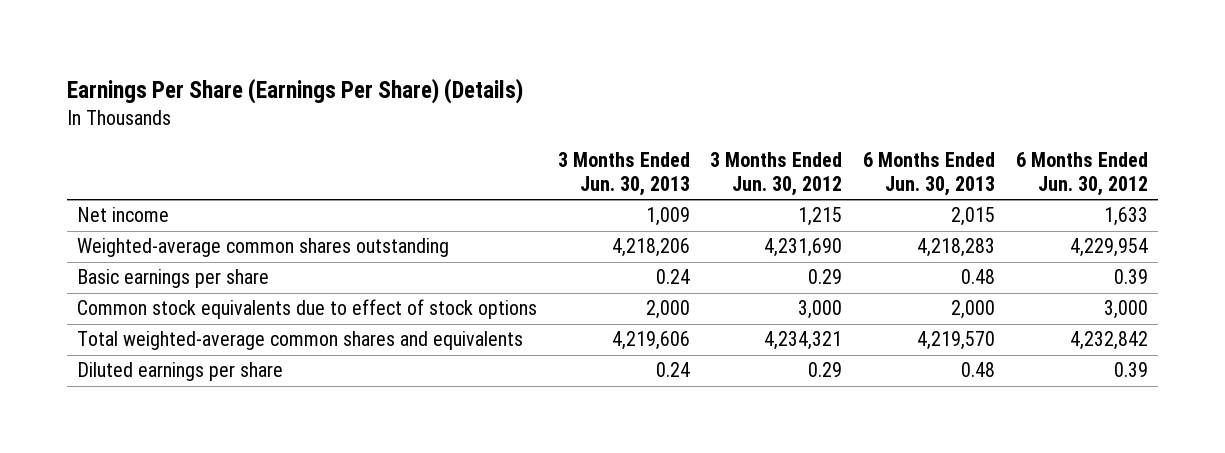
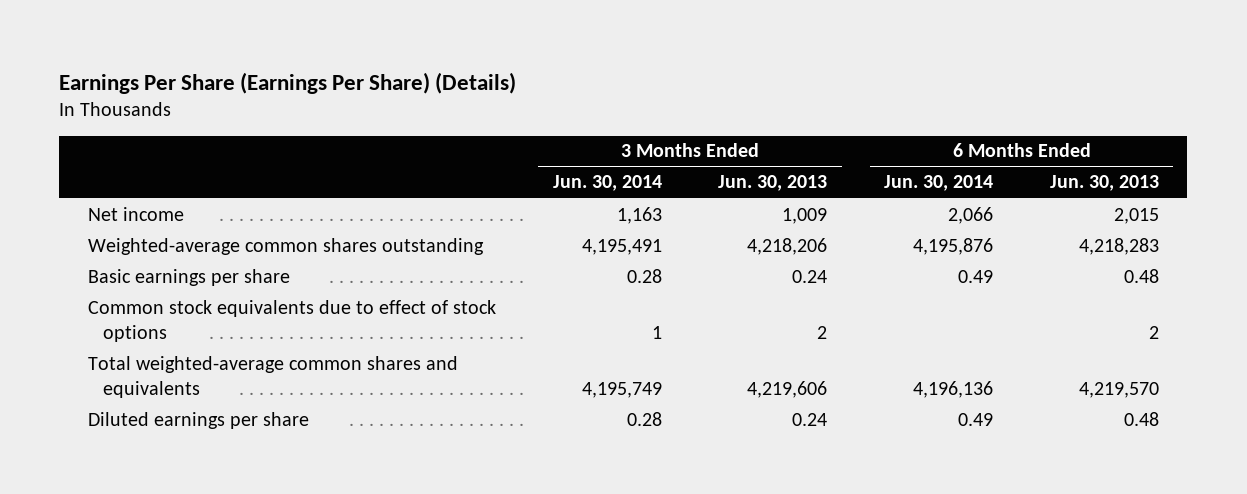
- | 3 Months Ended Jun. 30, 2013 | 3 Months Ended Jun. 30, 2012 | 6 Months Ended Jun. 30, 2013 | 6 Months Ended Jun. 30, 2012
+ | 3 Months Ended Jun. 30, 2014 | 3 Months Ended Jun. 30, 2013 | 6 Months Ended Jun. 30, 2014 | 6 Months Ended Jun. 30, 2013
- Common stock equivalents due to effect of stock options | 2,000 | 3,000 | 2,000 | 3,000
+ Common stock equivalents due to effect of stock options | 1 | 2 | | 2

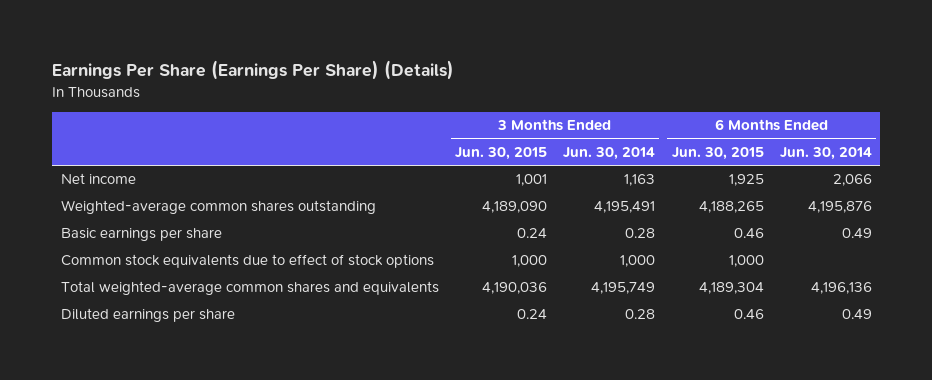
- | 3 Months Ended Jun. 30, 2014 | 3 Months Ended Jun. 30, 2013 | 6 Months Ended Jun. 30, 2014 | 6 Months Ended Jun. 30, 2013
+ | 3 Months Ended Jun. 30, 2015 | 3 Months Ended Jun. 30, 2014 | 6 Months Ended Jun. 30, 2015 | 6 Months Ended Jun. 30, 2014
- Common stock equivalents due to effect of stock options | 1 | 2 | | 2
+ Common stock equivalents due to effect of stock options | 1,000 | 1,000 | 1,000 |

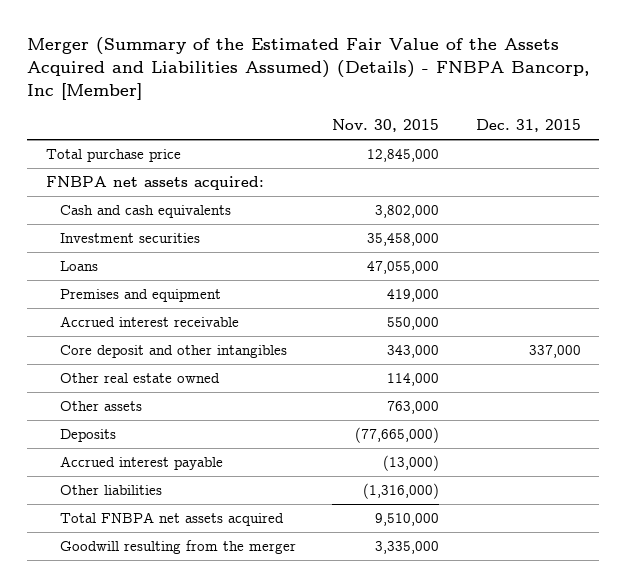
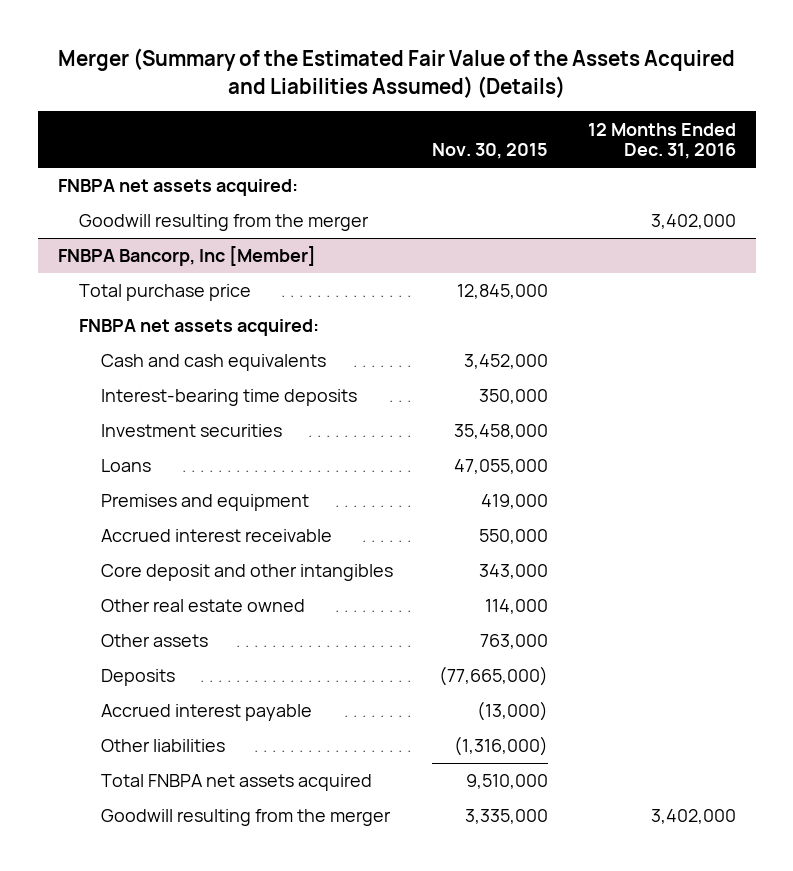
- Merger (Summary of the Estimated Fair Value of the Assets Acquired and Liabilities Assumed) (Details) - FNBPA Bancorp, Inc [Member]
+ Merger (Summary of the Estimated Fair Value of the Assets Acquired and Liabilities Assumed) (Details)
- | Nov. 30, 2015 | Dec. 31, 2015
+ | Nov. 30, 2015 | 12 Months Ended Dec. 31, 2016
+ FNBPA net assets acquired:
+ Goodwill resulting from the merger | | 3,402,000
+ FNBPA Bancorp, Inc [Member]
- Cash and cash equivalents | 3,802,000 |
+ Cash and cash equivalents | 3,452,000 |
+ Interest-bearing time deposits | 350,000 |

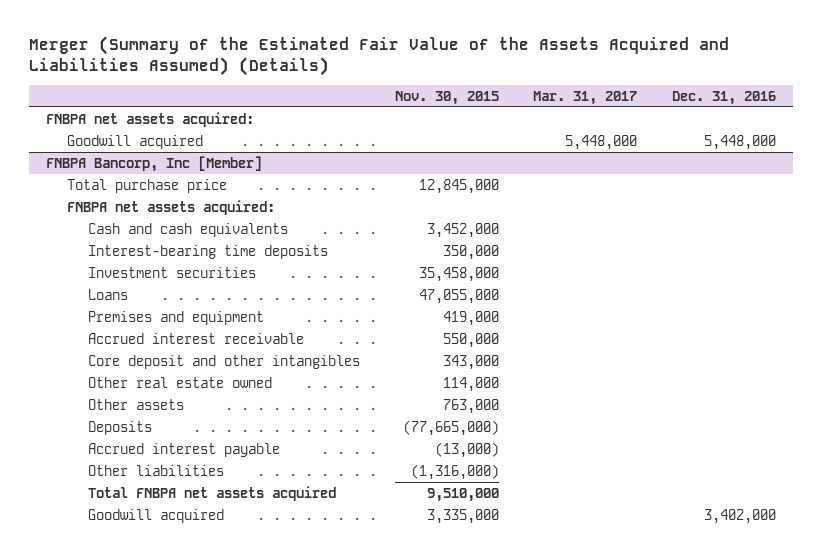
- | Nov. 30, 2015 | 12 Months Ended Dec. 31, 2016
+ | Nov. 30, 2015 | Mar. 31, 2017 | Dec. 31, 2016
- Goodwill resulting from the merger | | 3,402,000
+ Goodwill acquired | | 5,448,000 | 5,448,000
@ FNBPA Bancorp, Inc [Member]
- Goodwill resulting from the merger | 3,335,000 | 3,402,000
+ Goodwill acquired | 3,335,000 | | 3,402,000

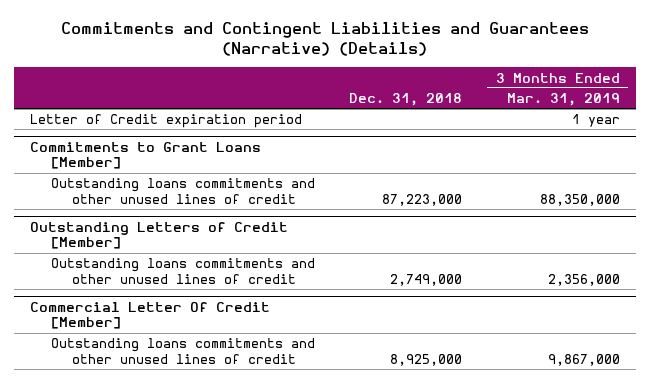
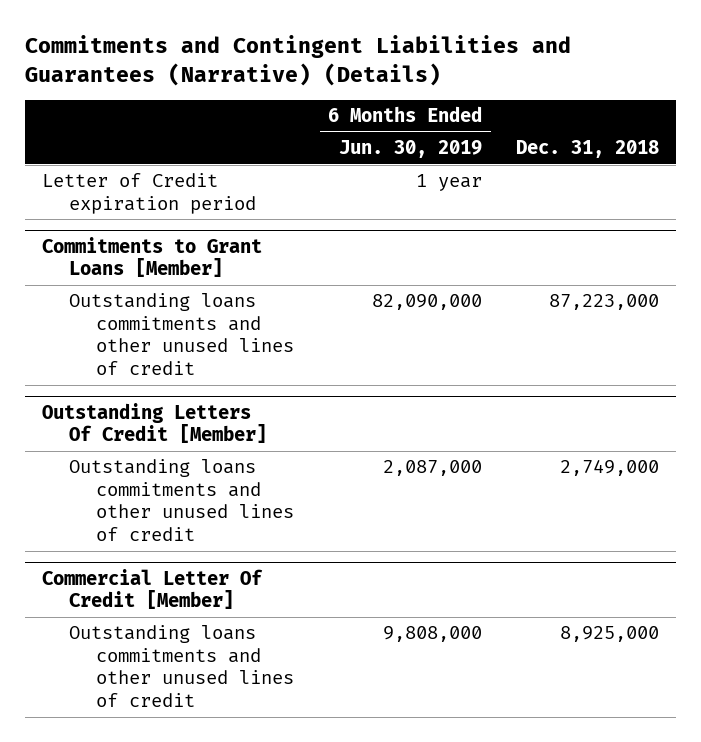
- | Dec. 31, 2018 | 3 Months Ended Mar. 31, 2019
+ | 6 Months Ended Jun. 30, 2019 | Dec. 31, 2018
- Outstanding Letters of Credit [Member]
+ Outstanding Letters Of Credit [Member]

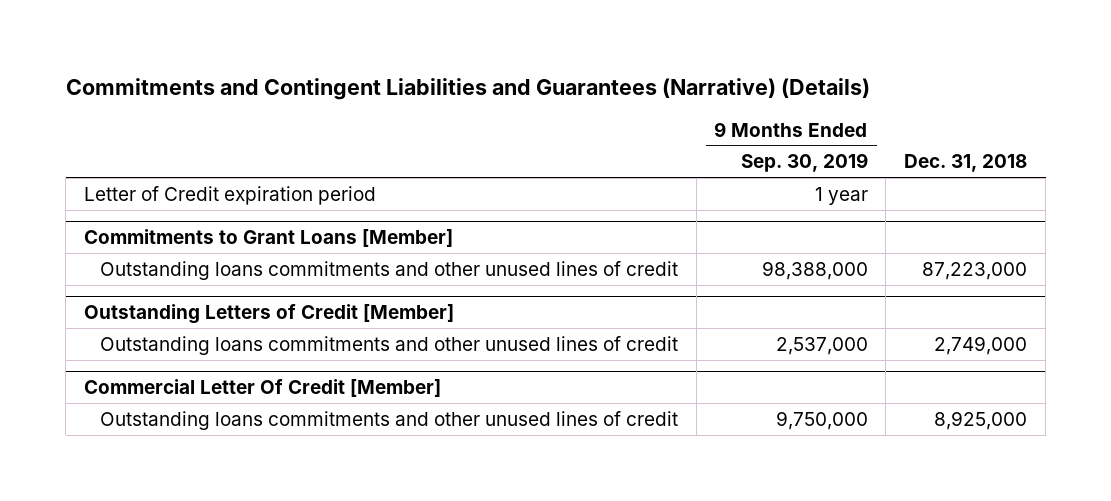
- | 6 Months Ended Jun. 30, 2019 | Dec. 31, 2018
+ | 9 Months Ended Sep. 30, 2019 | Dec. 31, 2018
- Outstanding Letters Of Credit [Member]
+ Outstanding Letters of Credit [Member]

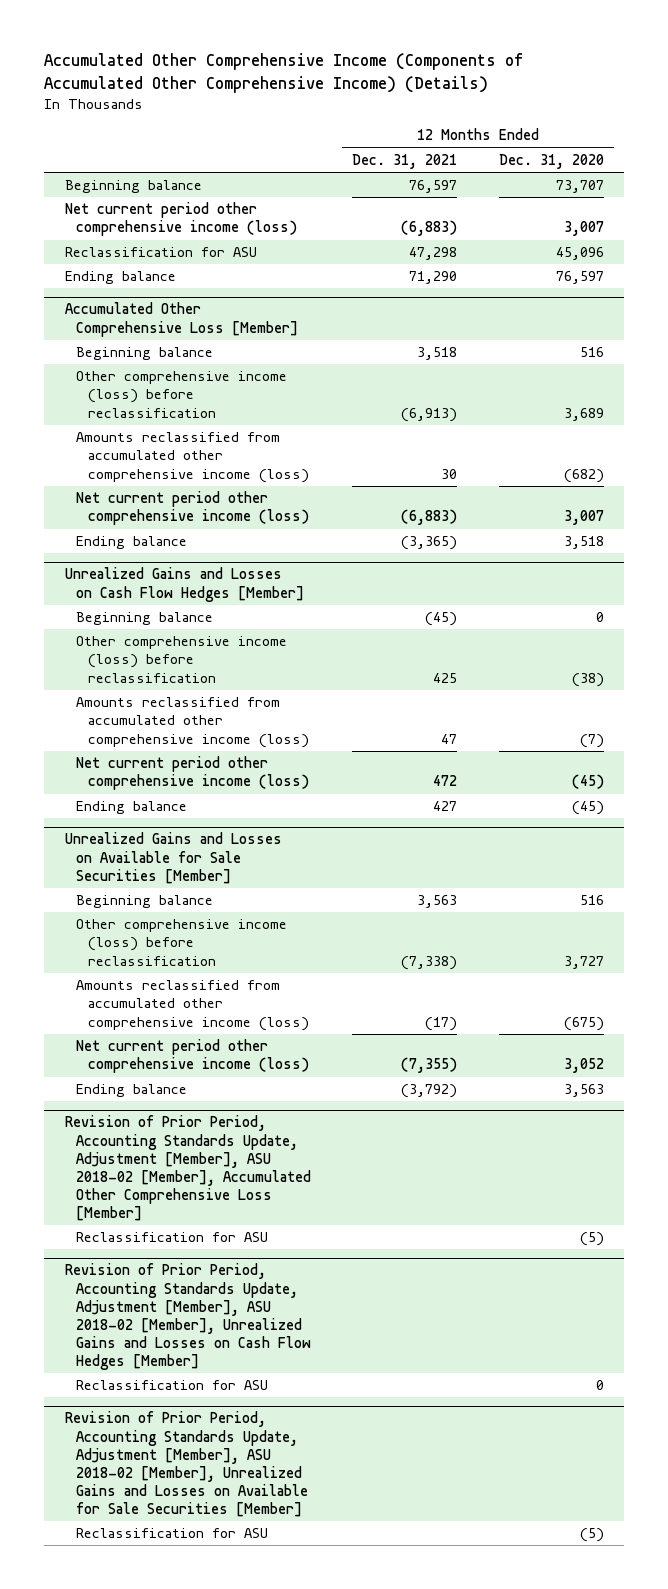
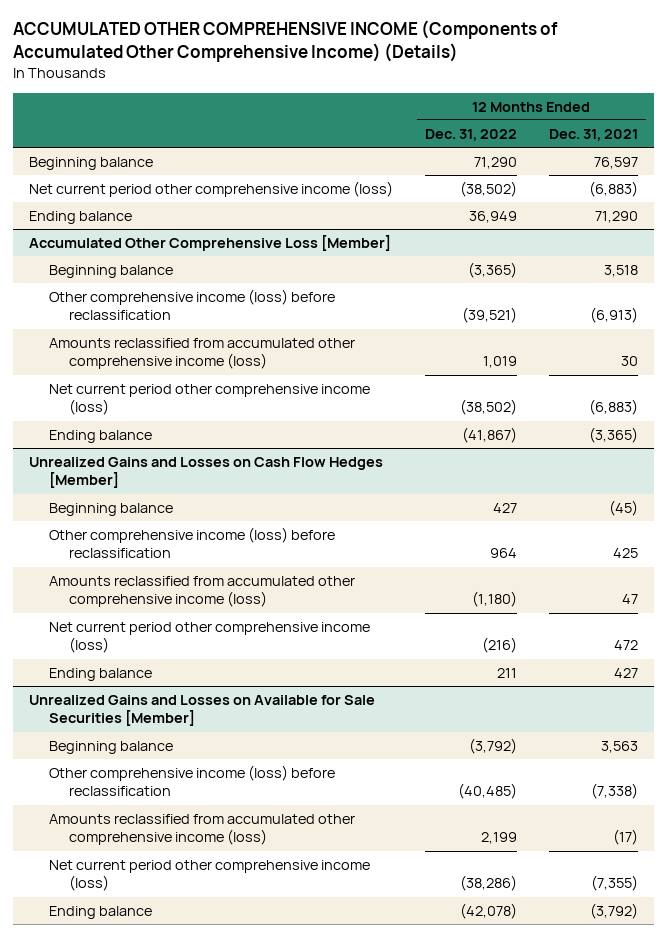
- Accumulated Other Comprehensive Income (Components of Accumulated Other Comprehensive Income) (Details)
+ ACCUMULATED OTHER COMPREHENSIVE INCOME (Components of Accumulated Other Comprehensive Income) (Details)
- | 12 Months Ended Dec. 31, 2021 | 12 Months Ended Dec. 31, 2020
+ | 12 Months Ended Dec. 31, 2022 | 12 Months Ended Dec. 31, 2021
- Reclassification for ASU | 47,298 | 45,096
- Revision of Prior Period, Accounting Standards Update, Adjustment [Member], ASU 2018-02 [Member], Accumulated Other Comprehensive Loss [Member]
- Reclassification for ASU | | (5)
- Revision of Prior Period, Accounting Standards Update, Adjustment [Member], ASU 2018-02 [Member], Unrealized Gains and Losses on Cash Flow Hedges [Member]
- Reclassification for ASU | | 0
- Revision of Prior Period, Accounting Standards Update, Adjustment [Member], ASU 2018-02 [Member], Unrealized Gains and Losses on Available for Sale Securities [Member]
- Reclassification for ASU | | (5)

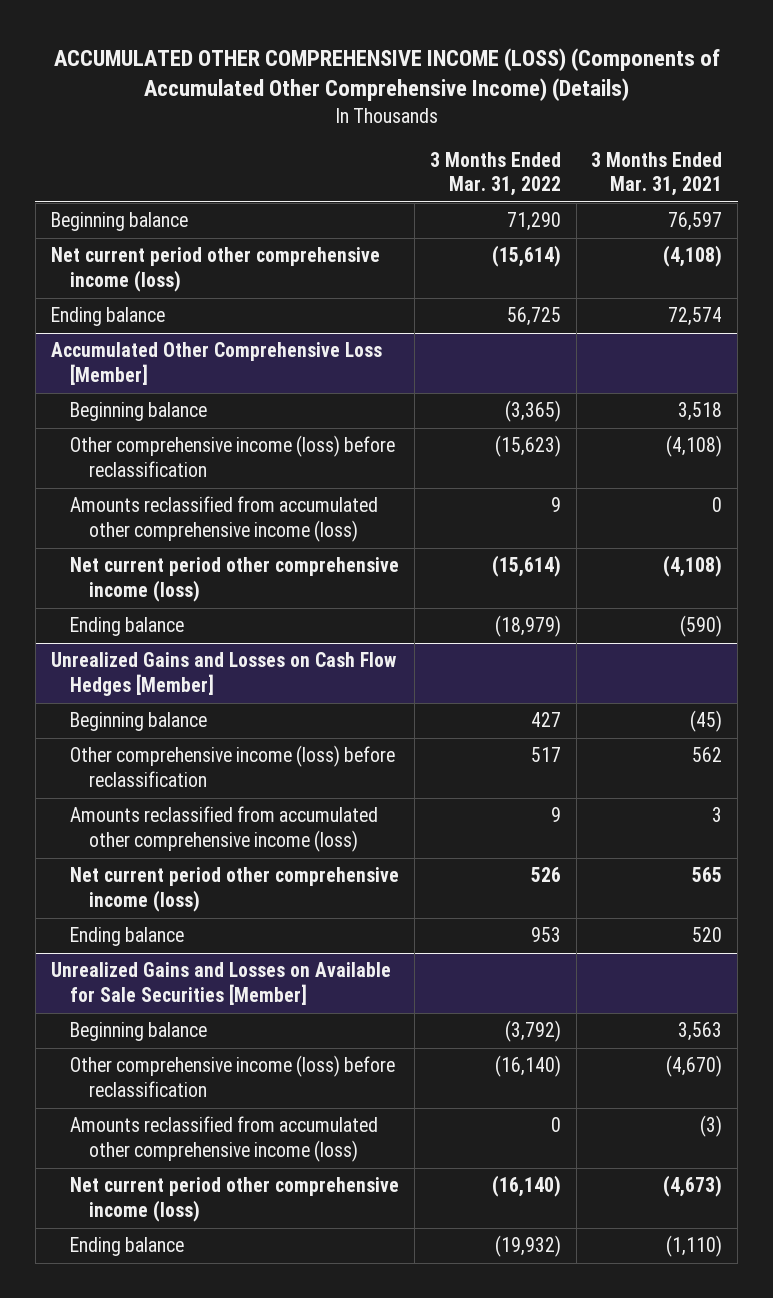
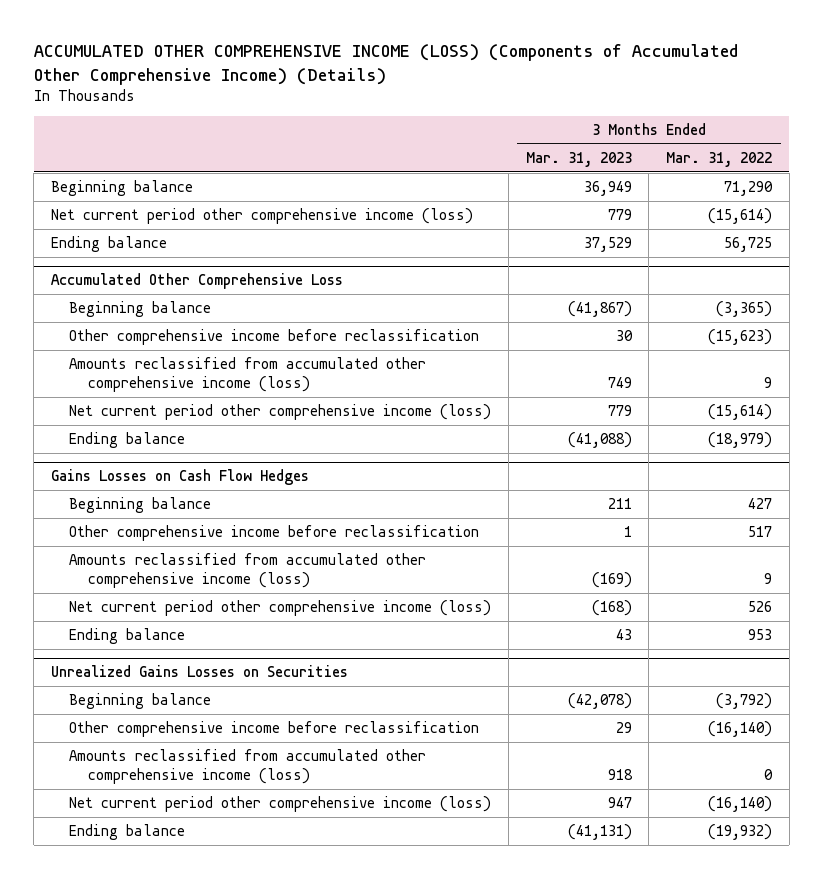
- | 3 Months Ended Mar. 31, 2022 | 3 Months Ended Mar. 31, 2021
+ | 3 Months Ended Mar. 31, 2023 | 3 Months Ended Mar. 31, 2022
- Accumulated Other Comprehensive Loss [Member]
+ Accumulated Other Comprehensive Loss
- Other comprehensive income (loss) before reclassification | (15,623) | (4,108)
+ Other comprehensive income before reclassification | 30 | (15,623)
- Unrealized Gains and Losses on Cash Flow Hedges [Member]
+ Gains Losses on Cash Flow Hedges
- Other comprehensive income (loss) before reclassification | 517 | 562
+ Other comprehensive income before reclassification | 1 | 517
- Unrealized Gains and Losses on Available for Sale Securities [Member]
+ Unrealized Gains Losses on Securities
- Other comprehensive income (loss) before reclassification | (16,140) | (4,670)
+ Other comprehensive income before reclassification | 29 | (16,140)

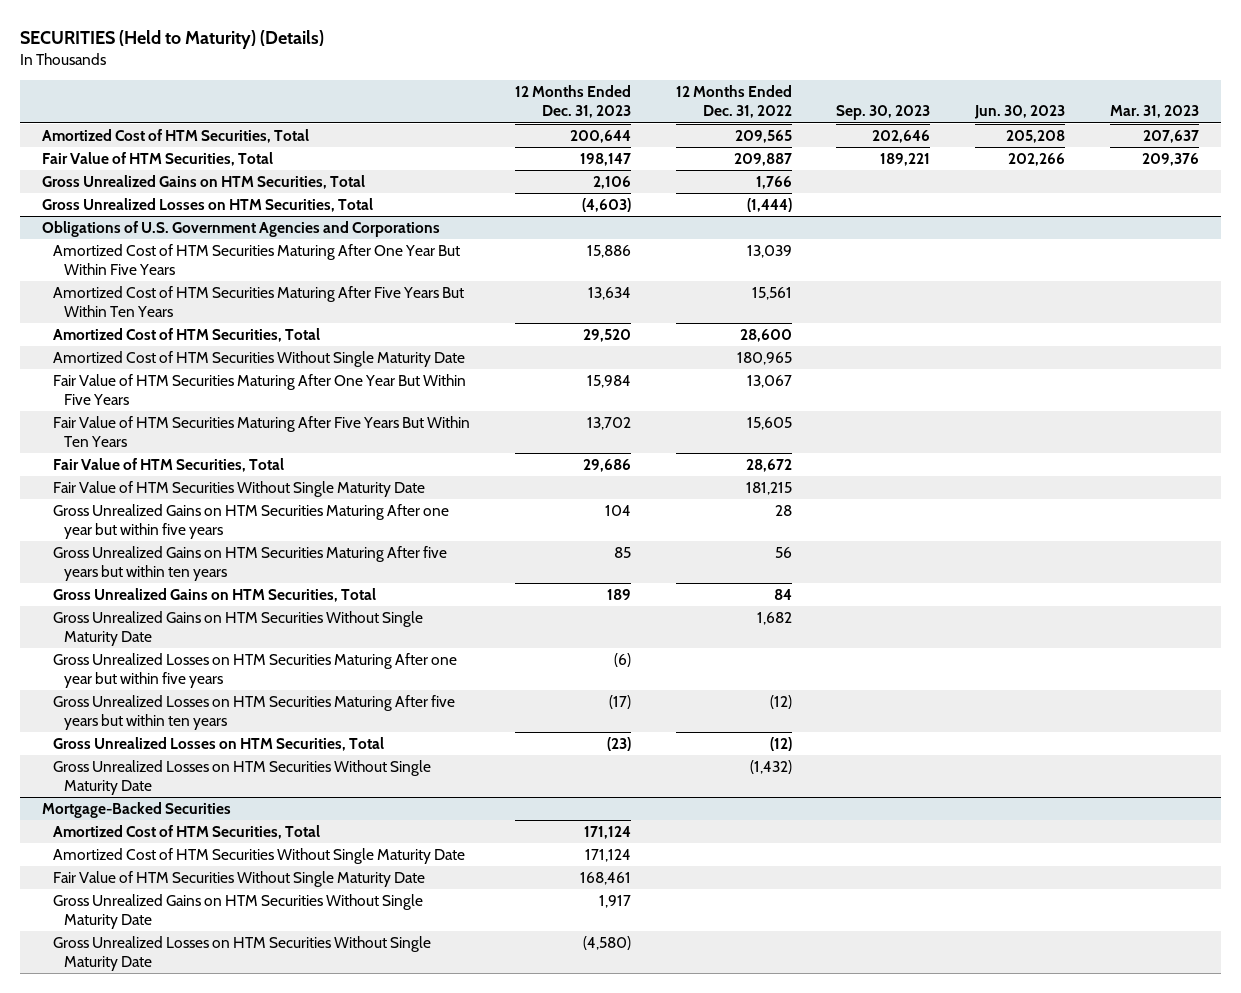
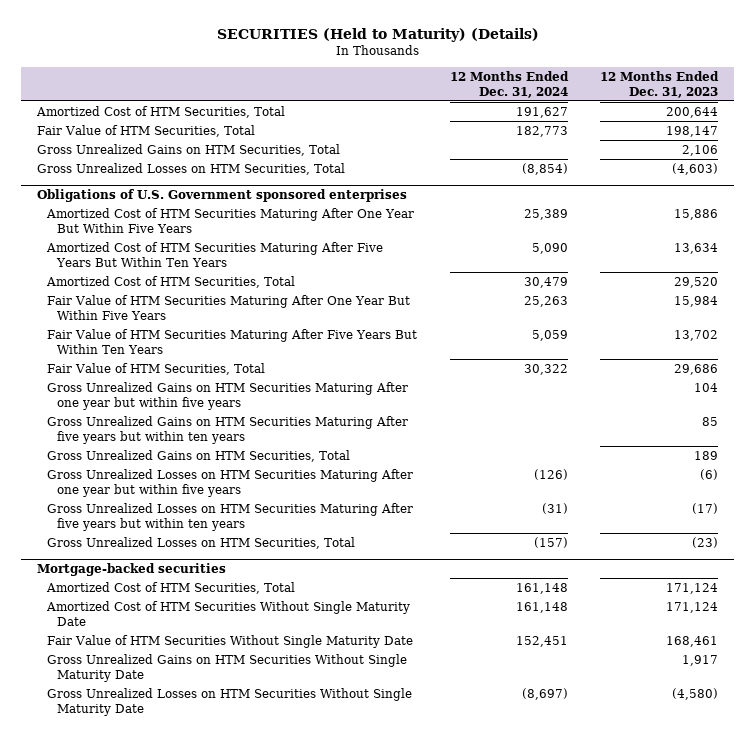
- | 12 Months Ended Dec. 31, 2023 | 12 Months Ended Dec. 31, 2022 | Sep. 30, 2023 | Jun. 30, 2023 | Mar. 31, 2023
+ | 12 Months Ended Dec. 31, 2024 | 12 Months Ended Dec. 31, 2023
- Obligations of U.S. Government Agencies and Corporations
+ Obligations of U.S. Government sponsored enterprises
- Amortized Cost of HTM Securities Without Single Maturity Date | | 180,965 | | |
- Fair Value of HTM Securities Without Single Maturity Date | | 181,215 | | |
- Gross Unrealized Gains on HTM Securities Without Single Maturity Date | | 1,682 | | |
- Gross Unrealized Losses on HTM Securities Without Single Maturity Date | | (1,432) | | |
- Mortgage-Backed Securities
+ Mortgage-backed securities

